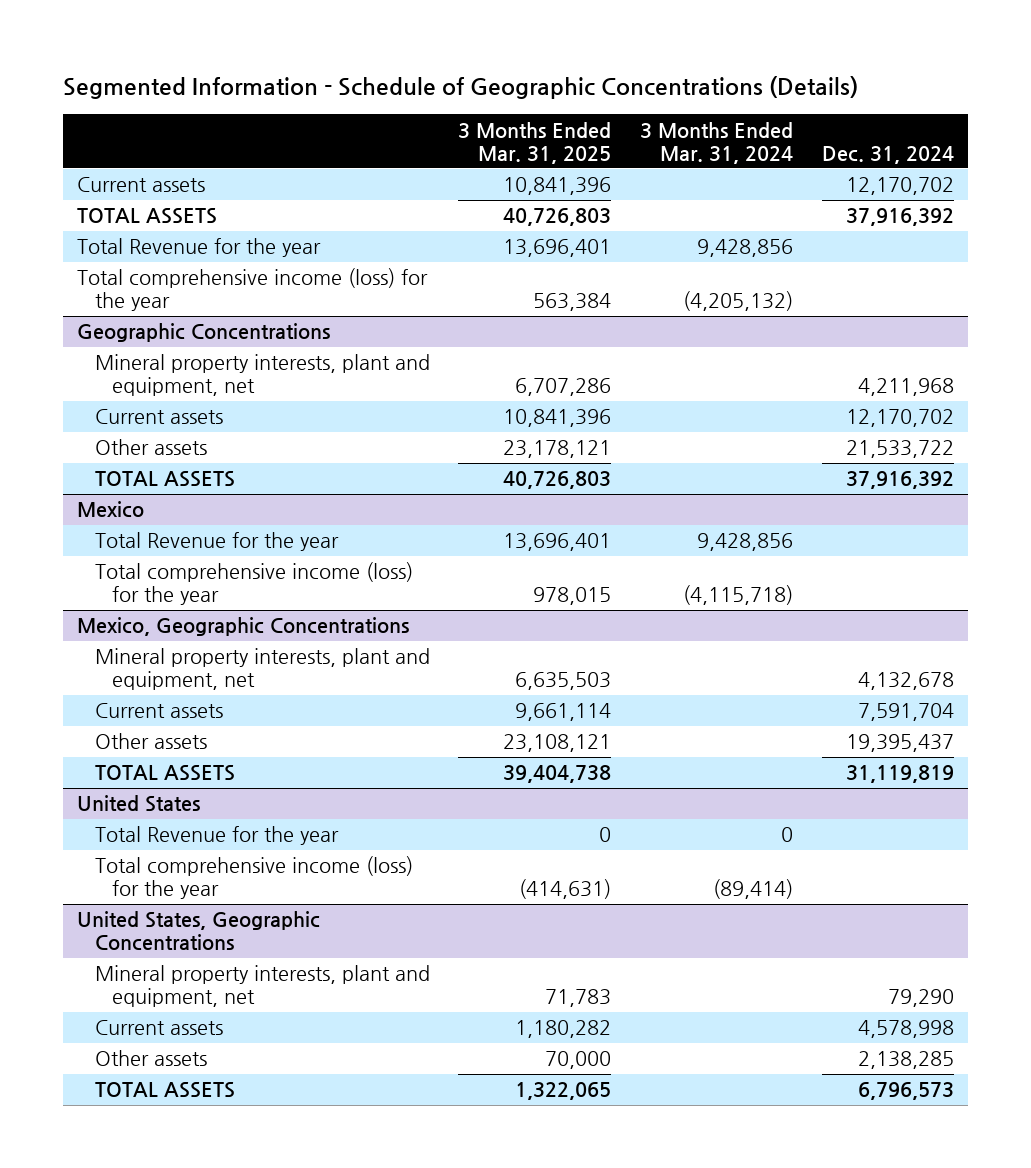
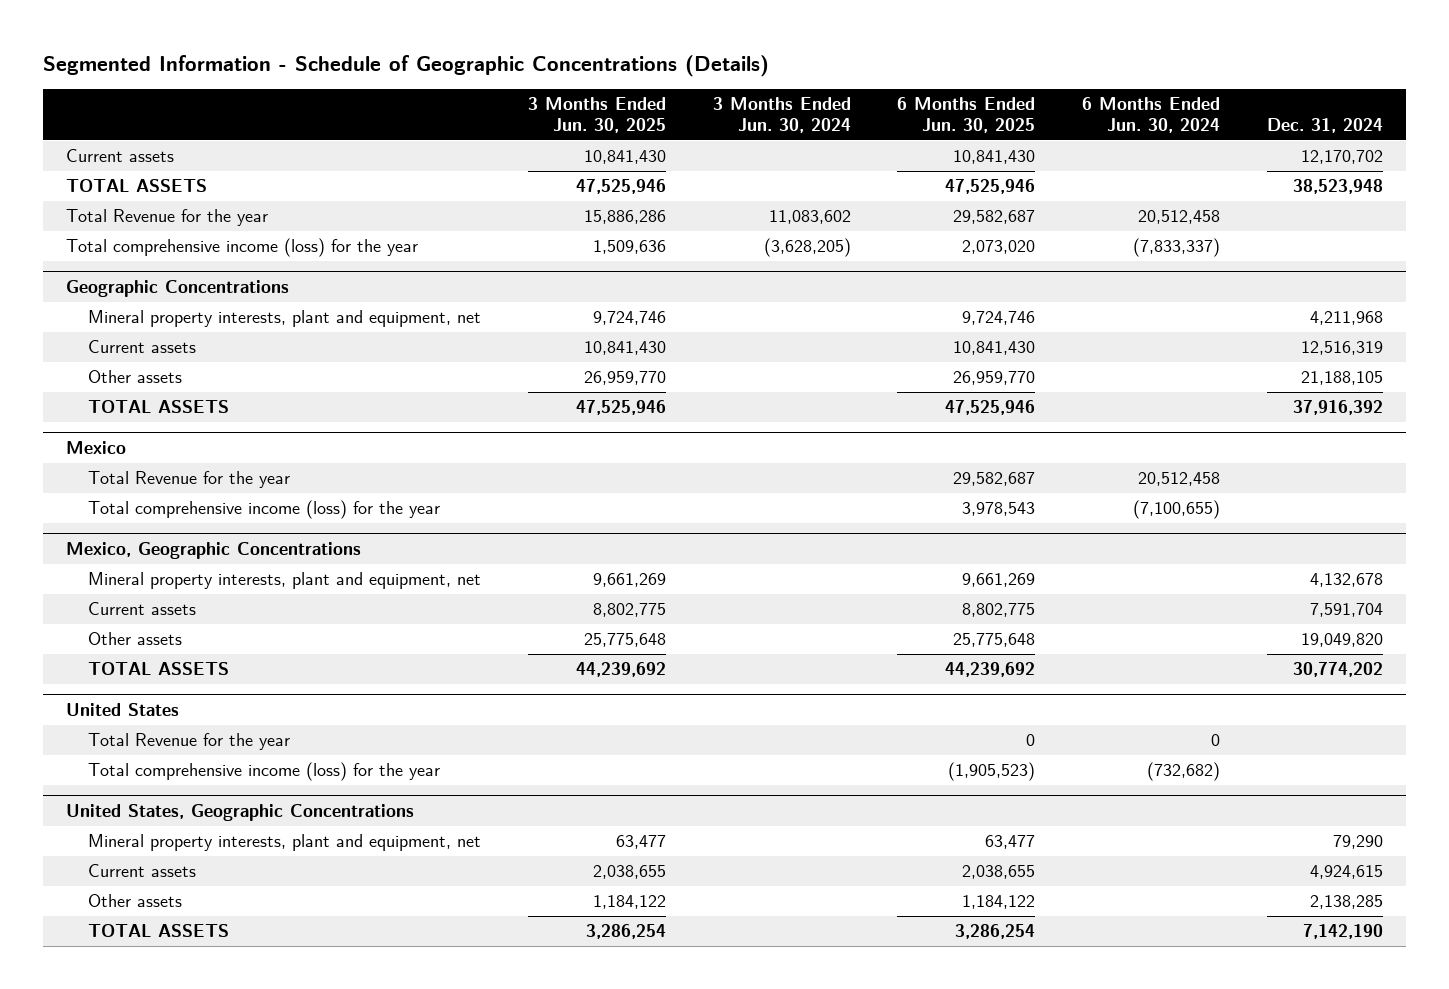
- | 3 Months Ended Mar. 31, 2025 | 3 Months Ended Mar. 31, 2024 | Dec. 31, 2024
+ | 3 Months Ended Jun. 30, 2025 | 3 Months Ended Jun. 30, 2024 | 6 Months Ended Jun. 30, 2025 | 6 Months Ended Jun. 30, 2024 | Dec. 31, 2024
- TOTAL ASSETS | 40,726,803 | | 37,916,392
+ TOTAL ASSETS | 47,525,946 | | 47,525,946 | | 38,523,948
@ Geographic Concentrations
- Current assets | 10,841,396 | | 12,170,702
- Other assets | 23,178,121 | | 21,533,722
+ Current assets | 10,841,430 | | 10,841,430 | | 12,516,319
+ Other assets | 26,959,770 | | 26,959,770 | | 21,188,105
@ Mexico, Geographic Concentrations
- Other assets | 23,108,121 | | 19,395,437
- TOTAL ASSETS | 39,404,738 | | 31,119,819
+ Other assets | 25,775,648 | | 25,775,648 | | 19,049,820
+ TOTAL ASSETS | 44,239,692 | | 44,239,692 | | 30,774,202
@ United States, Geographic Concentrations
- Current assets | 1,180,282 | | 4,578,998
+ Current assets | 2,038,655 | | 2,038,655 | | 4,924,615
- TOTAL ASSETS | 1,322,065 | | 6,796,573
+ TOTAL ASSETS | 3,286,254 | | 3,286,254 | | 7,142,190

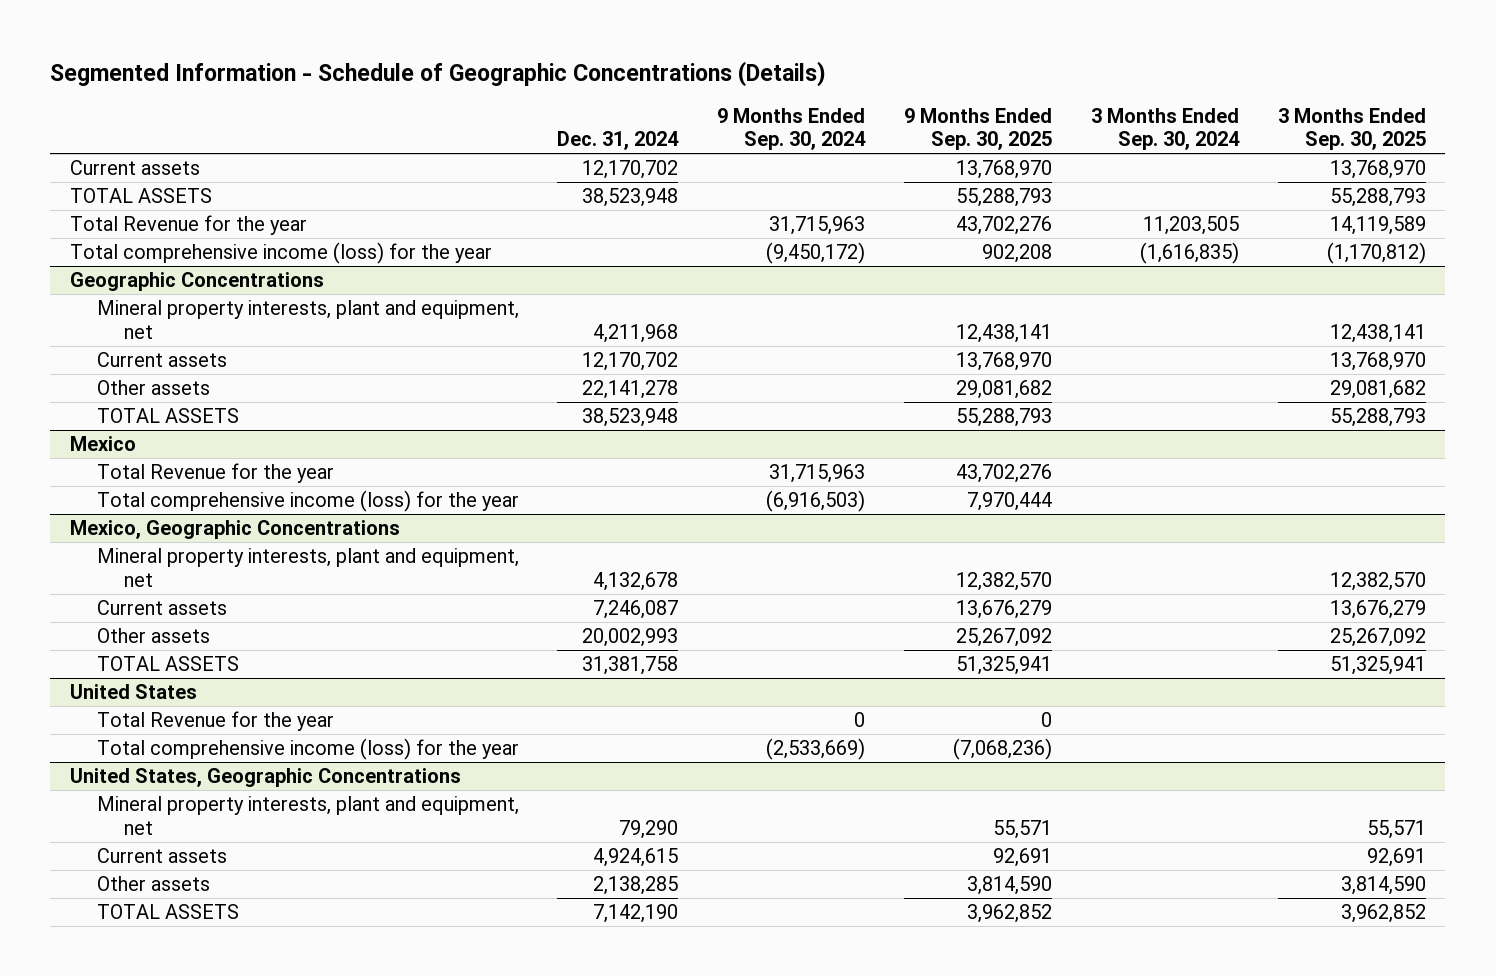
- | 3 Months Ended Jun. 30, 2025 | 3 Months Ended Jun. 30, 2024 | 6 Months Ended Jun. 30, 2025 | 6 Months Ended Jun. 30, 2024 | Dec. 31, 2024
+ | Dec. 31, 2024 | 9 Months Ended Sep. 30, 2024 | 9 Months Ended Sep. 30, 2025 | 3 Months Ended Sep. 30, 2024 | 3 Months Ended Sep. 30, 2025
@ Geographic Concentrations
- Current assets | 10,841,430 | | 10,841,430 | | 12,516,319
- Other assets | 26,959,770 | | 26,959,770 | | 21,188,105
- TOTAL ASSETS | 47,525,946 | | 47,525,946 | | 37,916,392
+ Current assets | 12,170,702 | | 13,768,970 | | 13,768,970
+ Other assets | 22,141,278 | | 29,081,682 | | 29,081,682
+ TOTAL ASSETS | 38,523,948 | | 55,288,793 | | 55,288,793
@ Mexico, Geographic Concentrations
- Current assets | 8,802,775 | | 8,802,775 | | 7,591,704
- Other assets | 25,775,648 | | 25,775,648 | | 19,049,820
- TOTAL ASSETS | 44,239,692 | | 44,239,692 | | 30,774,202
+ Current assets | 7,246,087 | | 13,676,279 | | 13,676,279
+ Other assets | 20,002,993 | | 25,267,092 | | 25,267,092
+ TOTAL ASSETS | 31,381,758 | | 51,325,941 | | 51,325,941

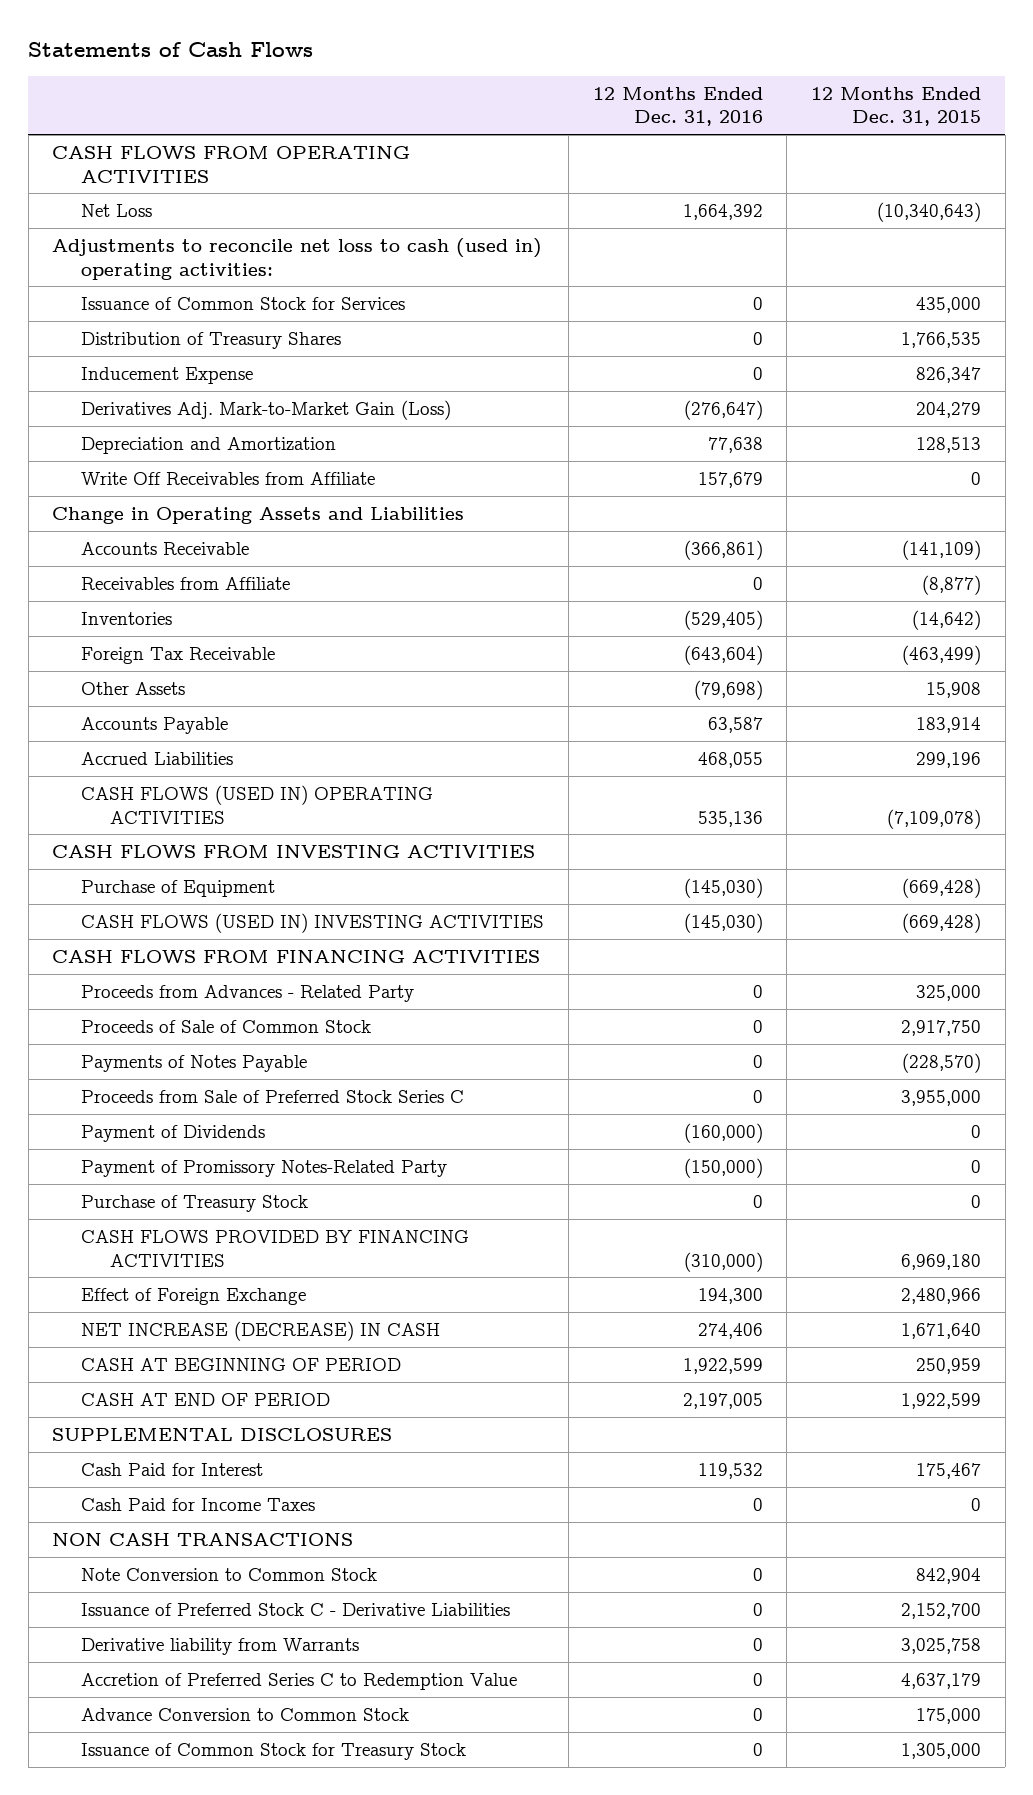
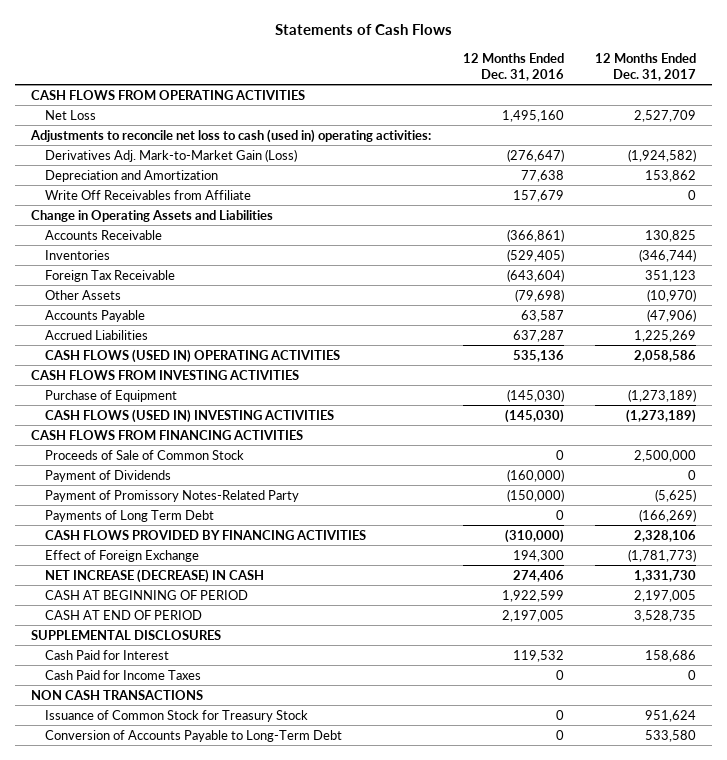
- | 12 Months Ended Dec. 31, 2016 | 12 Months Ended Dec. 31, 2015
+ | 12 Months Ended Dec. 31, 2016 | 12 Months Ended Dec. 31, 2017
- Net Loss | 1,664,392 | (10,340,643)
+ Net Loss | 1,495,160 | 2,527,709
- Issuance of Common Stock for Services | 0 | 435,000
- Distribution of Treasury Shares | 0 | 1,766,535
- Inducement Expense | 0 | 826,347
- Receivables from Affiliate | 0 | (8,877)
- Accrued Liabilities | 468,055 | 299,196
+ Accrued Liabilities | 637,287 | 1,225,269
- Proceeds from Advances - Related Party | 0 | 325,000
- Payments of Notes Payable | 0 | (228,570)
- Proceeds from Sale of Preferred Stock Series C | 0 | 3,955,000
- Purchase of Treasury Stock | 0 | 0
+ Payments of Long Term Debt | 0 | (166,269)
- Note Conversion to Common Stock | 0 | 842,904
- Issuance of Preferred Stock C - Derivative Liabilities | 0 | 2,152,700
- Derivative liability from Warrants | 0 | 3,025,758
- Accretion of Preferred Series C to Redemption Value | 0 | 4,637,179
- Advance Conversion to Common Stock | 0 | 175,000
+ Conversion of Accounts Payable to Long-Term Debt | 0 | 533,580

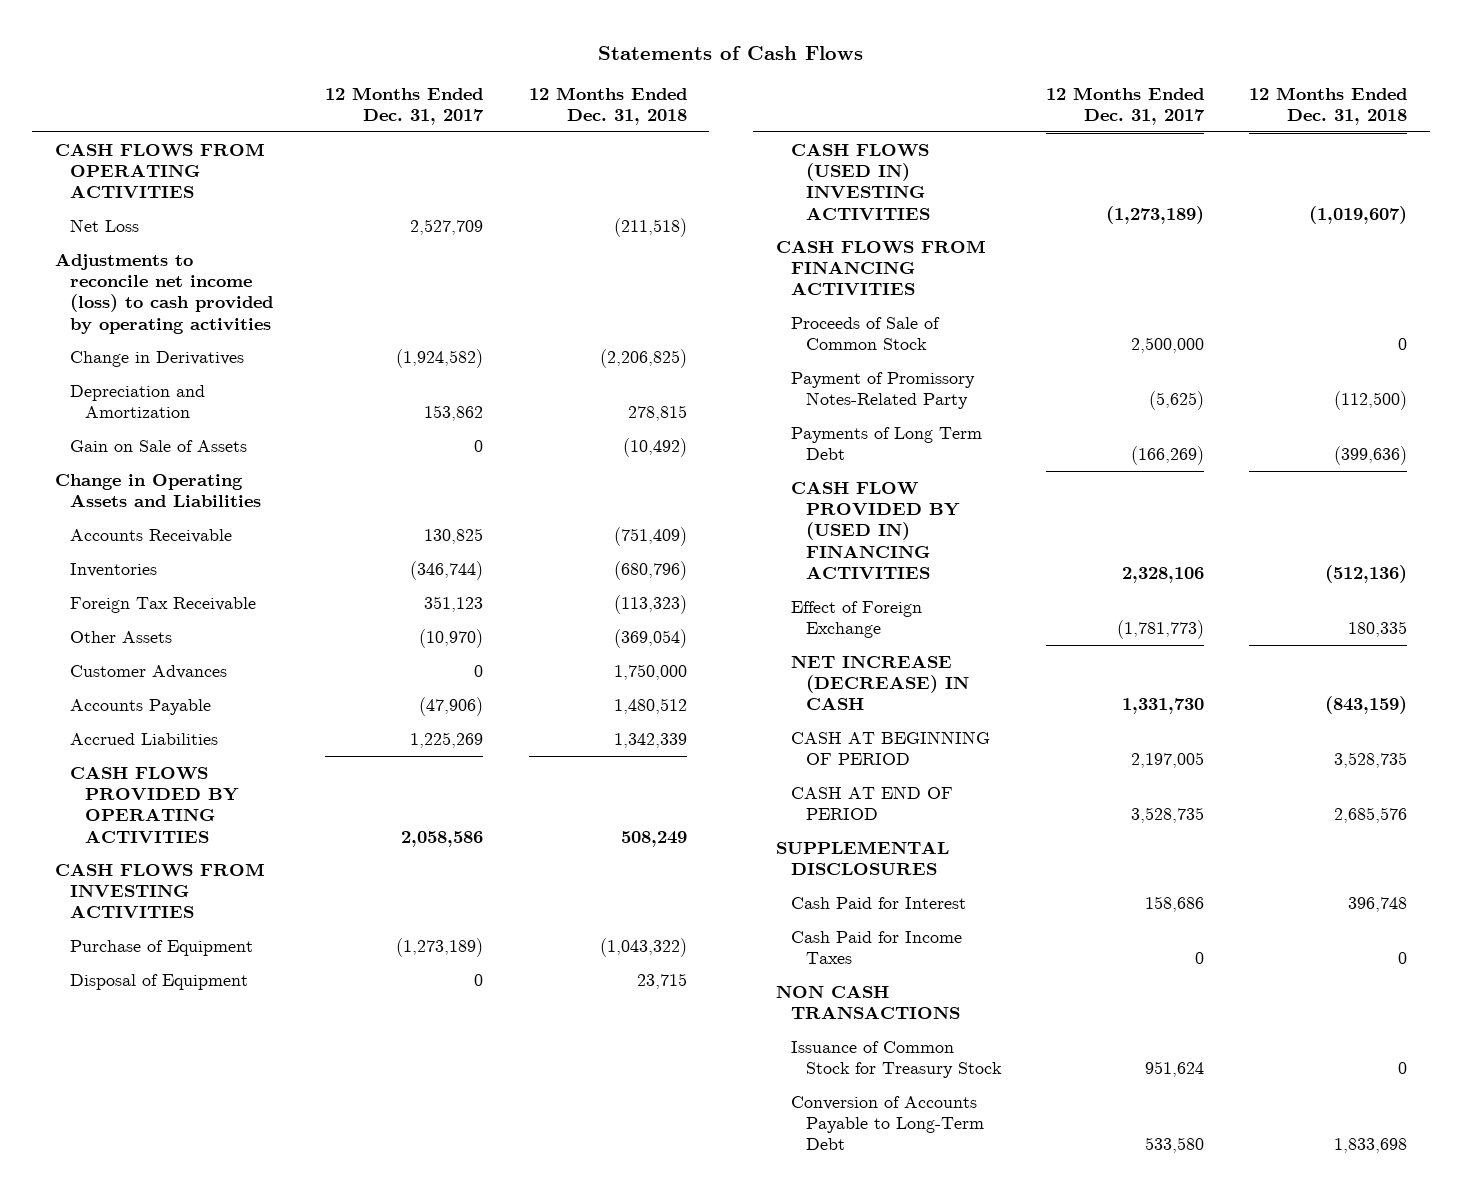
- | 12 Months Ended Dec. 31, 2016 | 12 Months Ended Dec. 31, 2017
+ | 12 Months Ended Dec. 31, 2017 | 12 Months Ended Dec. 31, 2018
- Adjustments to reconcile net loss to cash (used in) operating activities:
- Derivatives Adj. Mark-to-Market Gain (Loss) | (276,647) | (1,924,582)
+ Adjustments to reconcile net income (loss) to cash provided by operating activities
+ Change in Derivatives | (1,924,582) | (2,206,825)
- Write Off Receivables from Affiliate | 157,679 | 0
+ Gain on Sale of Assets | 0 | (10,492)
+ Customer Advances | 0 | 1,750,000
- CASH FLOWS (USED IN) OPERATING ACTIVITIES | 535,136 | 2,058,586
+ CASH FLOWS PROVIDED BY OPERATING ACTIVITIES | 2,058,586 | 508,249
+ Disposal of Equipment | 0 | 23,715
- Payment of Dividends | (160,000) | 0
- CASH FLOWS PROVIDED BY FINANCING ACTIVITIES | (310,000) | 2,328,106
+ CASH FLOW PROVIDED BY (USED IN) FINANCING ACTIVITIES | 2,328,106 | (512,136)

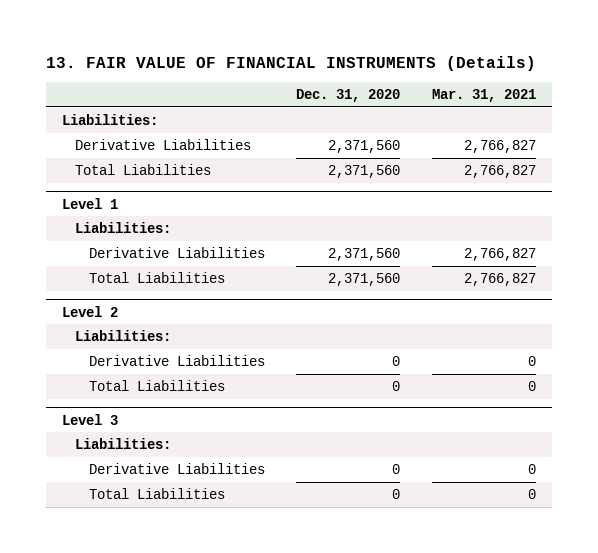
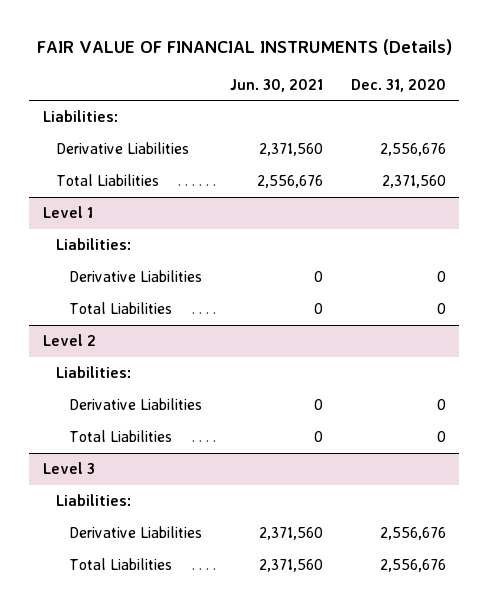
- 13. FAIR VALUE OF FINANCIAL INSTRUMENTS (Details)
+ FAIR VALUE OF FINANCIAL INSTRUMENTS (Details)
- | Dec. 31, 2020 | Mar. 31, 2021
+ | Jun. 30, 2021 | Dec. 31, 2020
- Derivative Liabilities | 2,371,560 | 2,766,827
+ Derivative Liabilities | 2,371,560 | 2,556,676
@ Level 1
- Derivative Liabilities | 2,371,560 | 2,766,827
- Total Liabilities | 2,371,560 | 2,766,827
+ Derivative Liabilities | 0 | 0
+ Total Liabilities | 0 | 0
@ Level 3
- Derivative Liabilities | 0 | 0
- Total Liabilities | 0 | 0
+ Derivative Liabilities | 2,371,560 | 2,556,676
+ Total Liabilities | 2,371,560 | 2,556,676

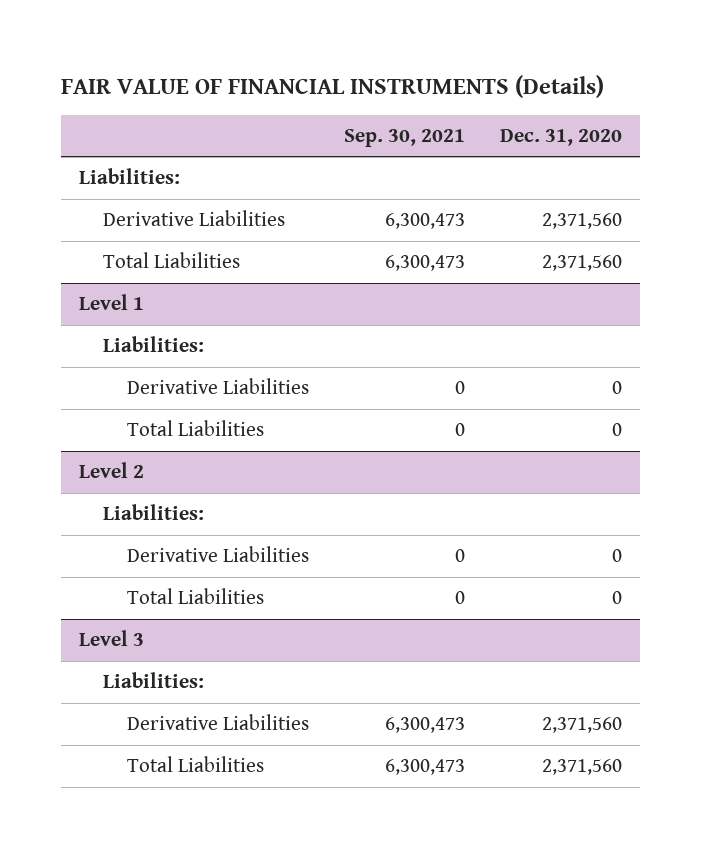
- | Jun. 30, 2021 | Dec. 31, 2020
+ | Sep. 30, 2021 | Dec. 31, 2020
- Derivative Liabilities | 2,371,560 | 2,556,676
+ Derivative Liabilities | 6,300,473 | 2,371,560
@ Level 3
- Derivative Liabilities | 2,371,560 | 2,556,676
- Total Liabilities | 2,371,560 | 2,556,676
+ Derivative Liabilities | 6,300,473 | 2,371,560
+ Total Liabilities | 6,300,473 | 2,371,560

